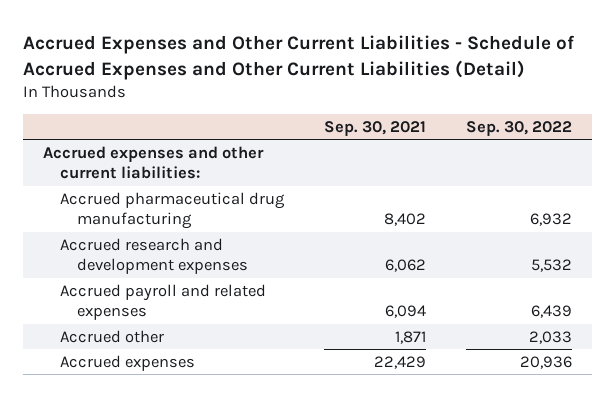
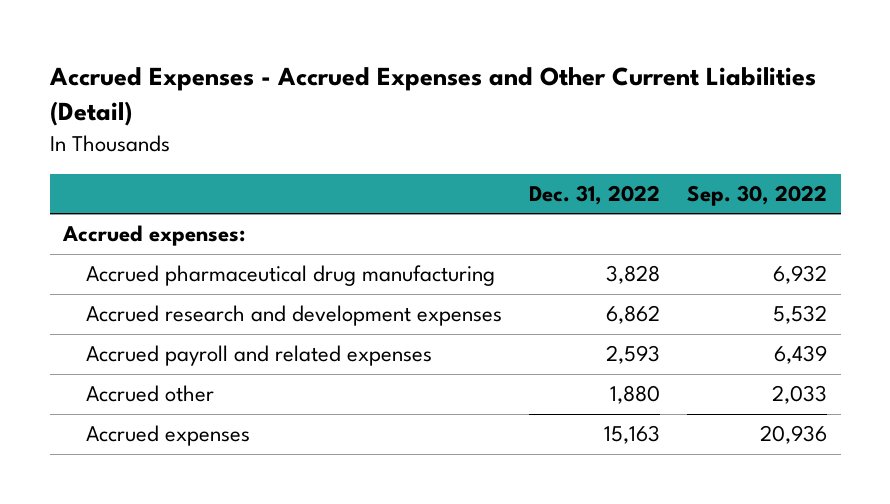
- Accrued Expenses and Other Current Liabilities - Schedule of Accrued Expenses and Other Current Liabilities (Detail)
+ Accrued Expenses - Accrued Expenses and Other Current Liabilities (Detail)
- | Sep. 30, 2021 | Sep. 30, 2022
+ | Dec. 31, 2022 | Sep. 30, 2022
- Accrued expenses and other current liabilities:
+ Accrued expenses:

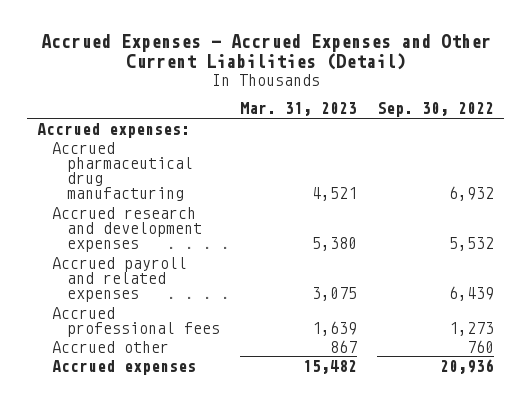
- | Dec. 31, 2022 | Sep. 30, 2022
+ | Mar. 31, 2023 | Sep. 30, 2022
- Accrued other | 1,880 | 2,033
+ Accrued professional fees | 1,639 | 1,273
+ Accrued other | 867 | 760

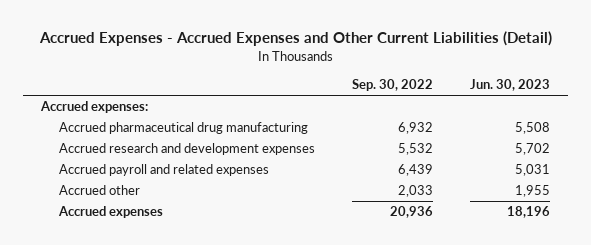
- | Mar. 31, 2023 | Sep. 30, 2022
+ | Sep. 30, 2022 | Jun. 30, 2023
- Accrued professional fees | 1,639 | 1,273
- Accrued other | 867 | 760
+ Accrued other | 2,033 | 1,955

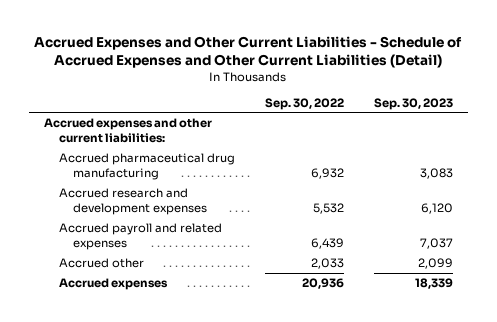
- Accrued Expenses - Accrued Expenses and Other Current Liabilities (Detail)
+ Accrued Expenses and Other Current Liabilities - Schedule of Accrued Expenses and Other Current Liabilities (Detail)
- | Sep. 30, 2022 | Jun. 30, 2023
+ | Sep. 30, 2022 | Sep. 30, 2023
- Accrued expenses:
+ Accrued expenses and other current liabilities:

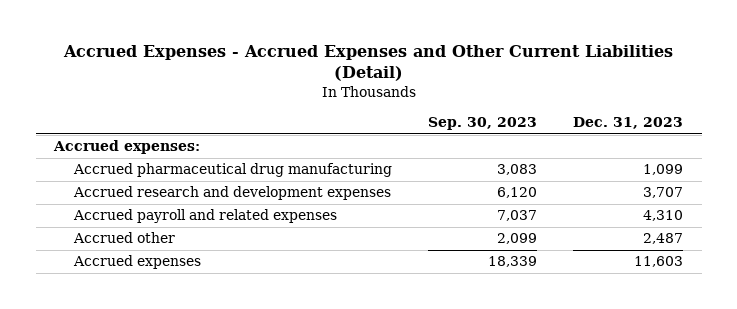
- Accrued Expenses and Other Current Liabilities - Schedule of Accrued Expenses and Other Current Liabilities (Detail)
+ Accrued Expenses - Accrued Expenses and Other Current Liabilities (Detail)
- | Sep. 30, 2022 | Sep. 30, 2023
+ | Sep. 30, 2023 | Dec. 31, 2023
- Accrued expenses and other current liabilities:
+ Accrued expenses:

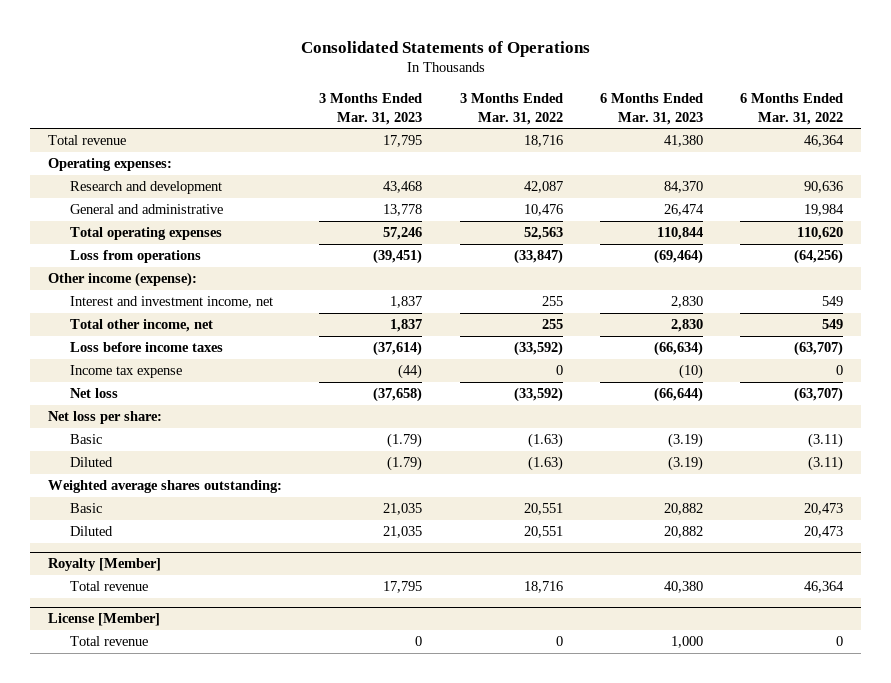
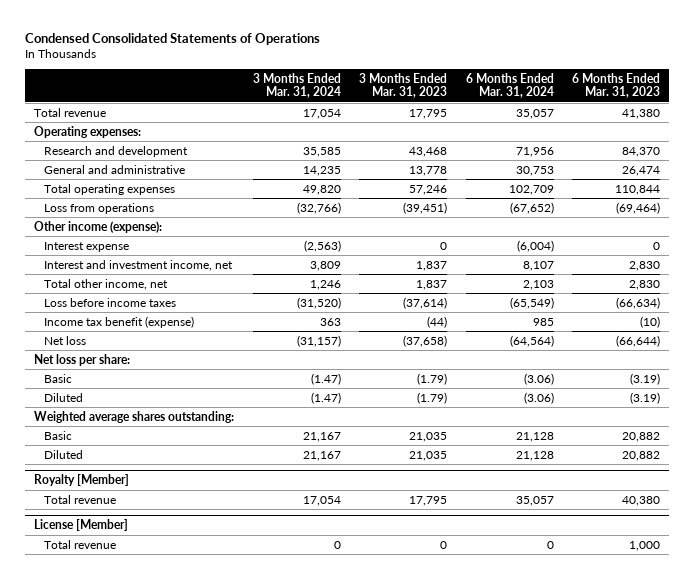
- Consolidated Statements of Operations
+ Condensed Consolidated Statements of Operations
- | 3 Months Ended Mar. 31, 2023 | 3 Months Ended Mar. 31, 2022 | 6 Months Ended Mar. 31, 2023 | 6 Months Ended Mar. 31, 2022
+ | 3 Months Ended Mar. 31, 2024 | 3 Months Ended Mar. 31, 2023 | 6 Months Ended Mar. 31, 2024 | 6 Months Ended Mar. 31, 2023
+ Interest expense | (2,563) | 0 | (6,004) | 0
- Income tax expense | (44) | 0 | (10) | 0
+ Income tax benefit (expense) | 363 | (44) | 985 | (10)

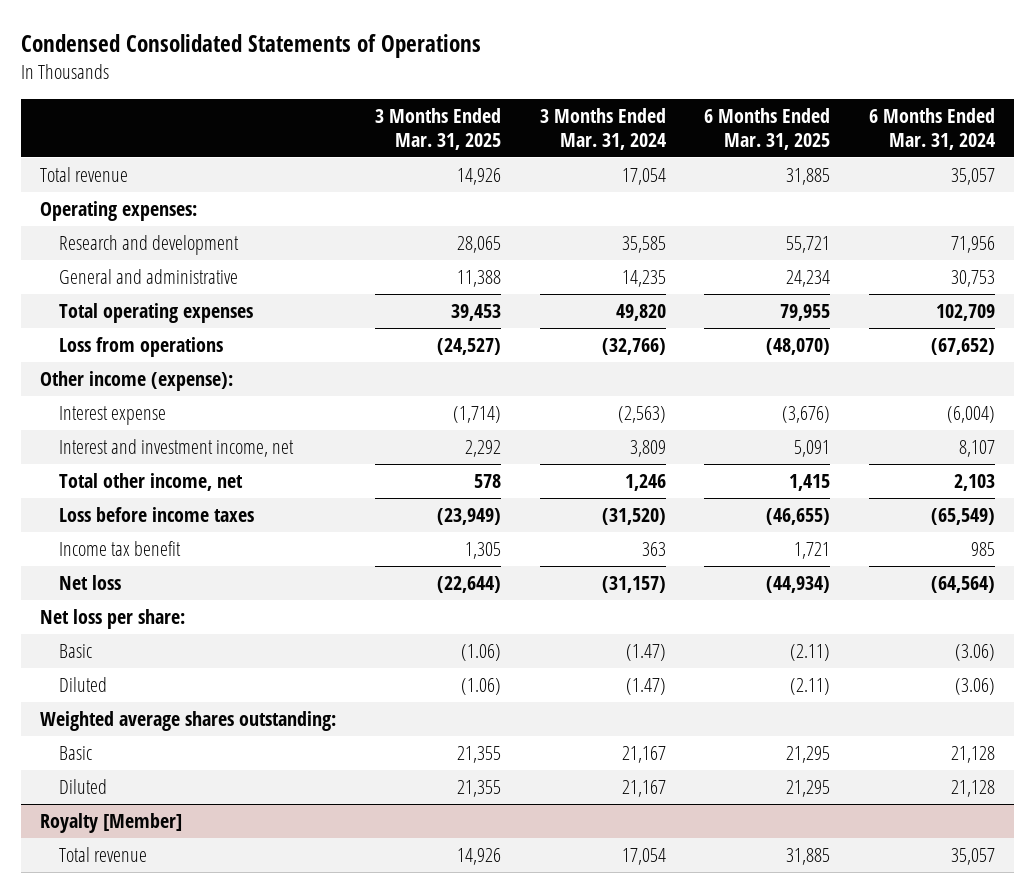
- | 3 Months Ended Mar. 31, 2024 | 3 Months Ended Mar. 31, 2023 | 6 Months Ended Mar. 31, 2024 | 6 Months Ended Mar. 31, 2023
+ | 3 Months Ended Mar. 31, 2025 | 3 Months Ended Mar. 31, 2024 | 6 Months Ended Mar. 31, 2025 | 6 Months Ended Mar. 31, 2024
- Income tax benefit (expense) | 363 | (44) | 985 | (10)
+ Income tax benefit | 1,305 | 363 | 1,721 | 985
- License [Member]
- Total revenue | 0 | 0 | 0 | 1,000

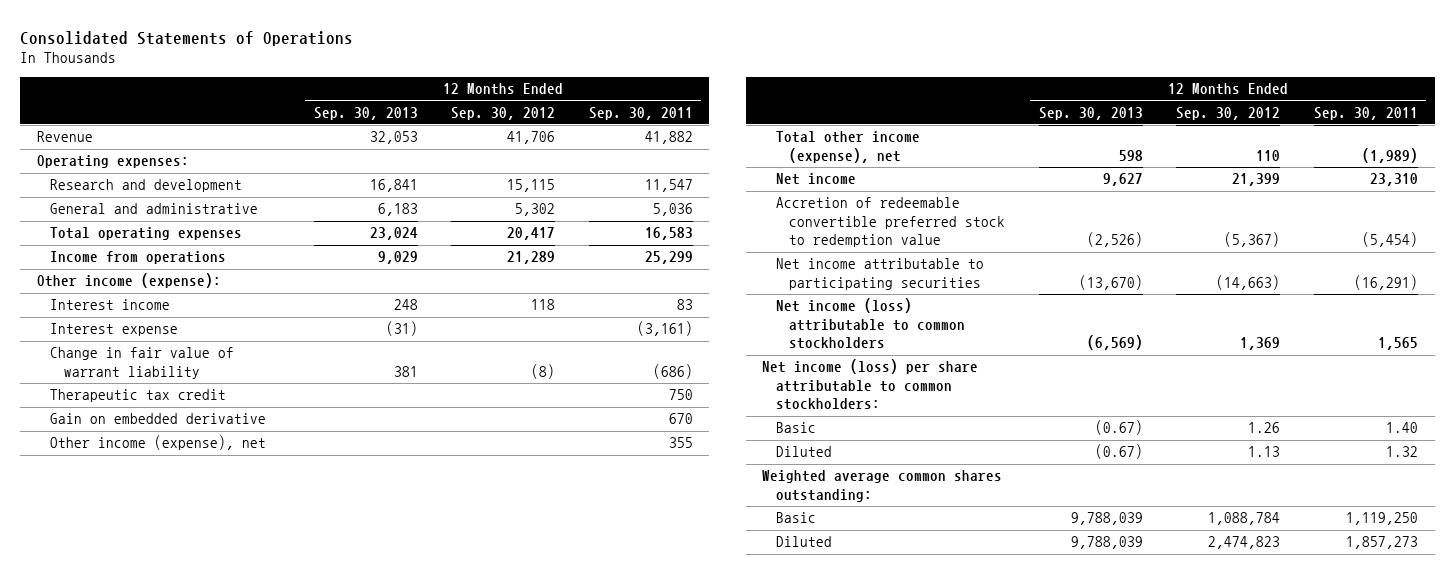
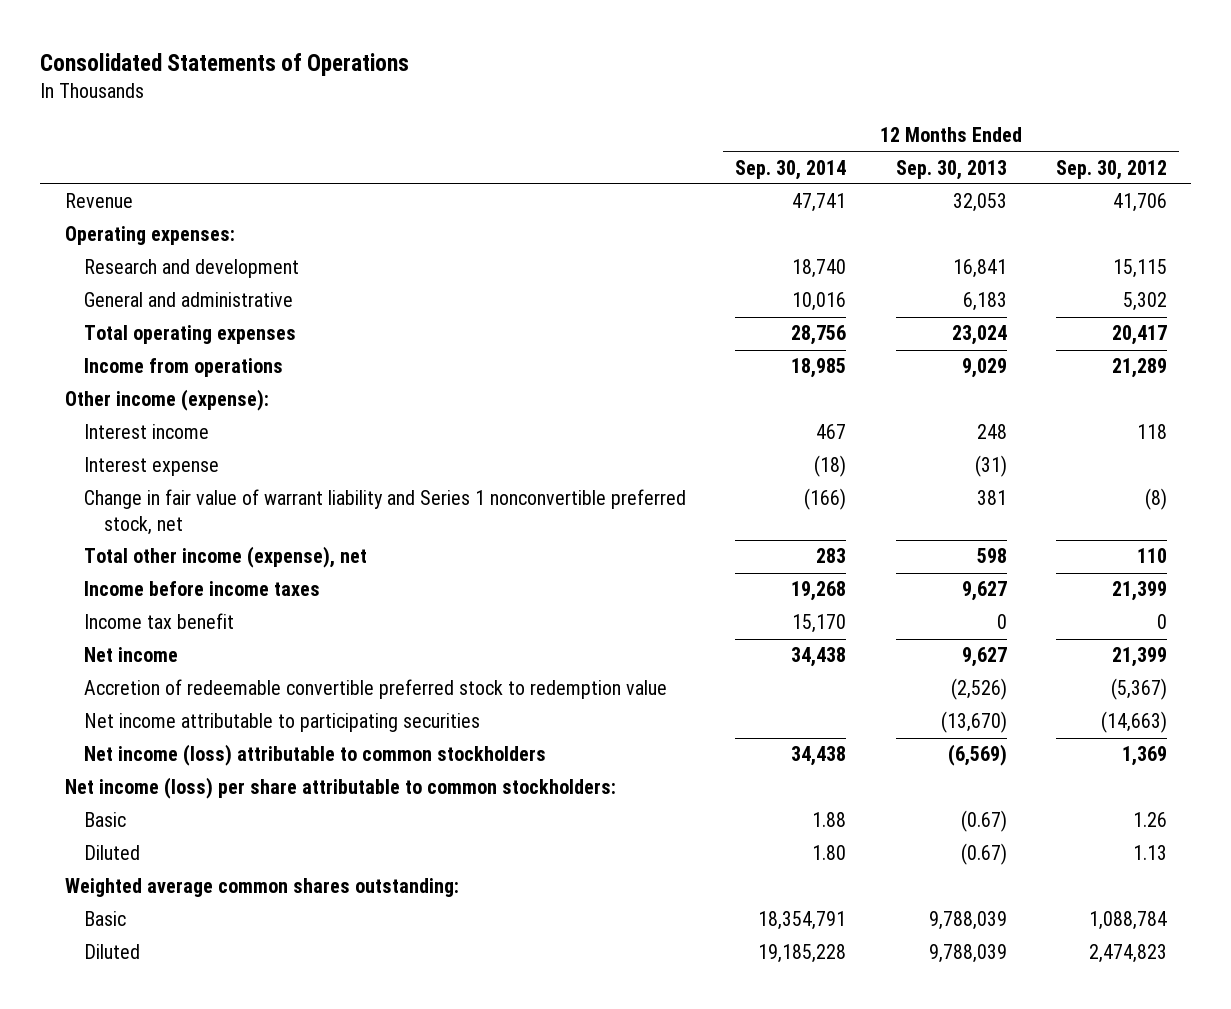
- | 12 Months Ended Sep. 30, 2013 | 12 Months Ended Sep. 30, 2012 | 12 Months Ended Sep. 30, 2011
+ | 12 Months Ended Sep. 30, 2014 | 12 Months Ended Sep. 30, 2013 | 12 Months Ended Sep. 30, 2012
- Change in fair value of warrant liability | 381 | (8) | (686)
- Therapeutic tax credit | | | 750
- Gain on embedded derivative | | | 670
- Other income (expense), net | | | 355
+ Change in fair value of warrant liability and Series 1 nonconvertible preferred stock, net | (166) | 381 | (8)
+ Income before income taxes | 19,268 | 9,627 | 21,399
+ Income tax benefit | 15,170 | 0 | 0

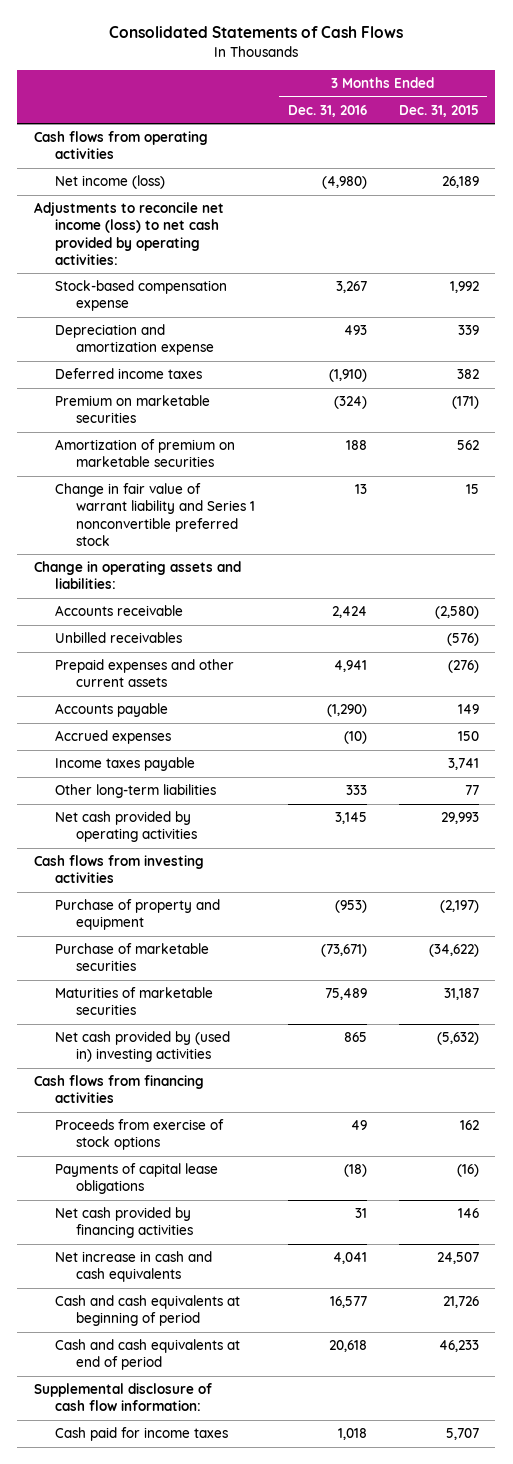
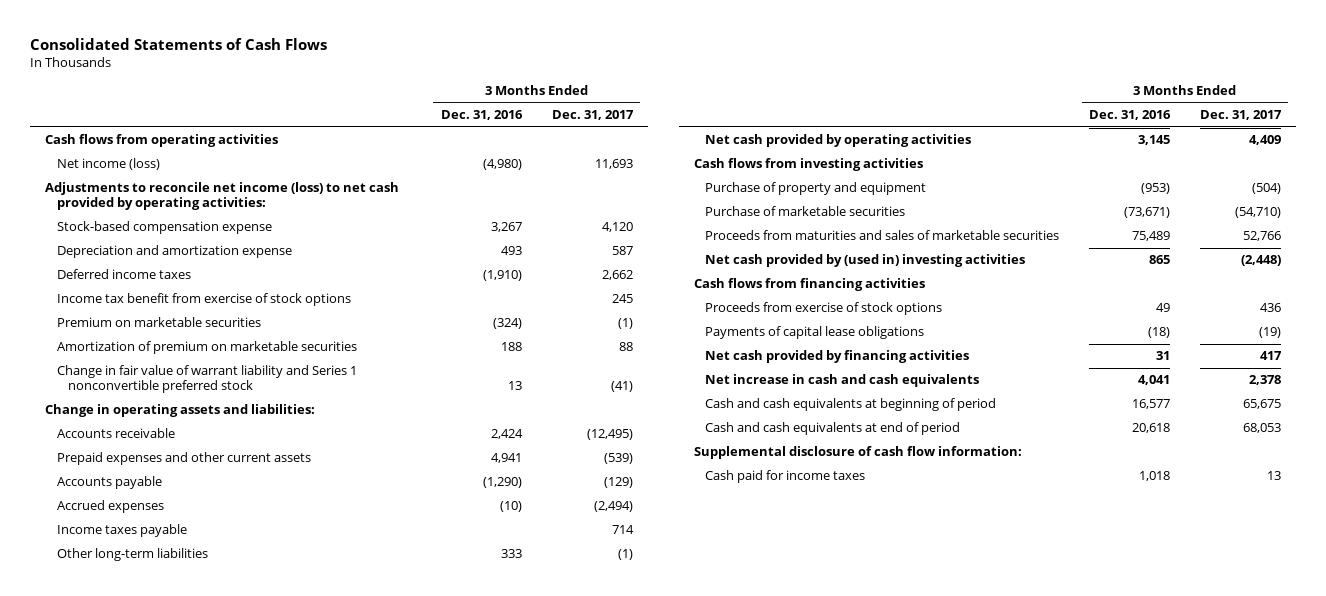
- | 3 Months Ended Dec. 31, 2016 | 3 Months Ended Dec. 31, 2015
+ | 3 Months Ended Dec. 31, 2016 | 3 Months Ended Dec. 31, 2017
+ Income tax benefit from exercise of stock options | | 245
- Unbilled receivables | | (576)
- Maturities of marketable securities | 75,489 | 31,187
+ Proceeds from maturities and sales of marketable securities | 75,489 | 52,766

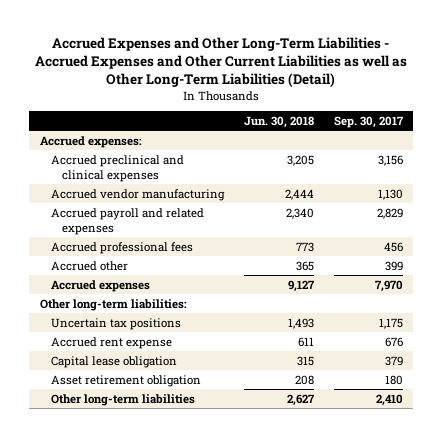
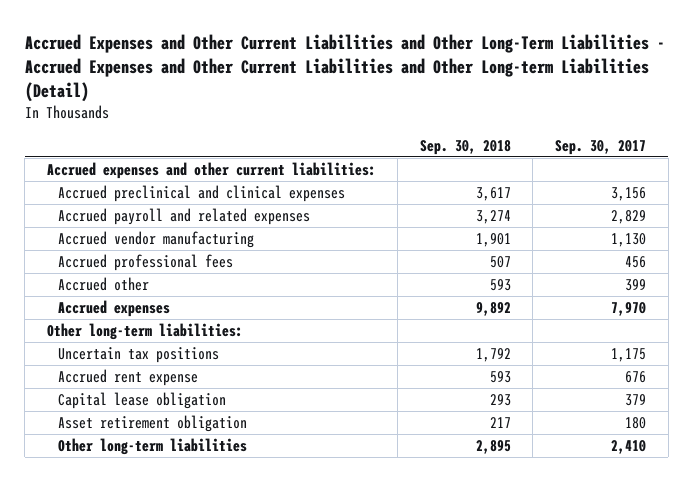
- Accrued Expenses and Other Long-Term Liabilities - Accrued Expenses and Other Current Liabilities as well as Other Long-Term Liabilities (Detail)
+ Accrued Expenses and Other Current Liabilities and Other Long-Term Liabilities - Accrued Expenses and Other Current Liabilities and Other Long-term Liabilities (Detail)
- | Jun. 30, 2018 | Sep. 30, 2017
+ | Sep. 30, 2018 | Sep. 30, 2017
- Accrued expenses:
+ Accrued expenses and other current liabilities:
moved down: Accrued vendor manufacturing | 1,901 | 1,130

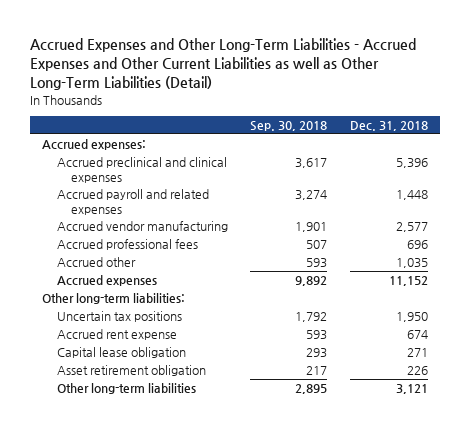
- Accrued Expenses and Other Current Liabilities and Other Long-Term Liabilities - Accrued Expenses and Other Current Liabilities and Other Long-term Liabilities (Detail)
+ Accrued Expenses and Other Long-Term Liabilities - Accrued Expenses and Other Current Liabilities as well as Other Long-Term Liabilities (Detail)
- | Sep. 30, 2018 | Sep. 30, 2017
+ | Sep. 30, 2018 | Dec. 31, 2018
- Accrued expenses and other current liabilities:
+ Accrued expenses:

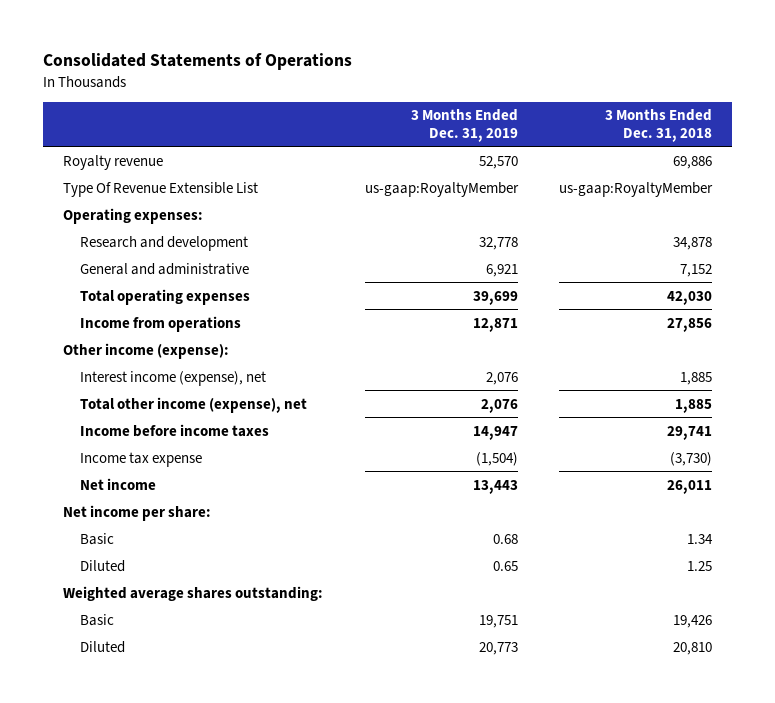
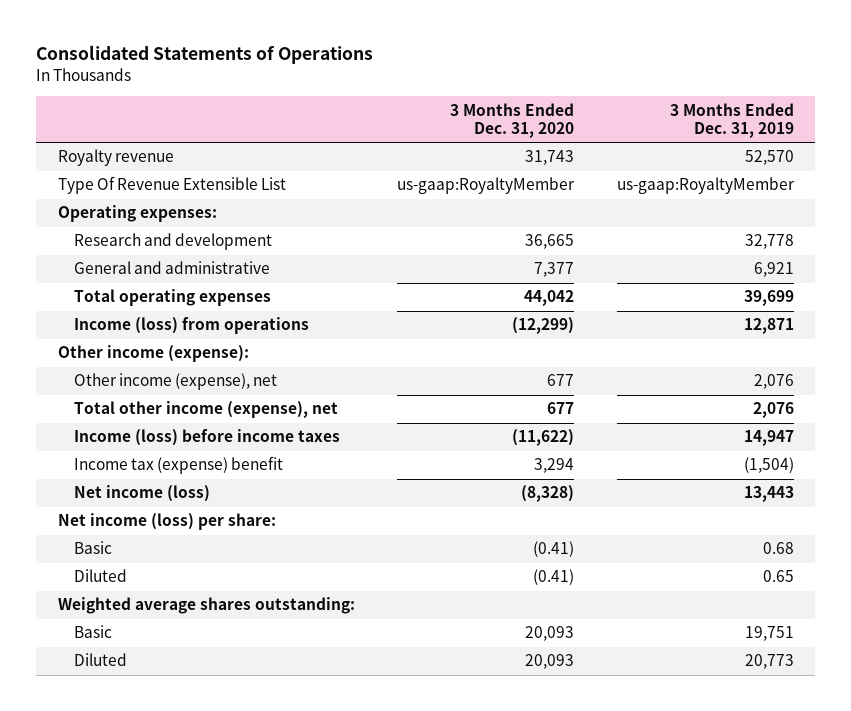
- | 3 Months Ended Dec. 31, 2019 | 3 Months Ended Dec. 31, 2018
+ | 3 Months Ended Dec. 31, 2020 | 3 Months Ended Dec. 31, 2019
- Income from operations | 12,871 | 27,856
+ Income (loss) from operations | (12,299) | 12,871
- Interest income (expense), net | 2,076 | 1,885
+ Other income (expense), net | 677 | 2,076
- Income before income taxes | 14,947 | 29,741
- Income tax expense | (1,504) | (3,730)
- Net income | 13,443 | 26,011
- Net income per share:
+ Income (loss) before income taxes | (11,622) | 14,947
+ Income tax (expense) benefit | 3,294 | (1,504)
+ Net income (loss) | (8,328) | 13,443
+ Net income (loss) per share:

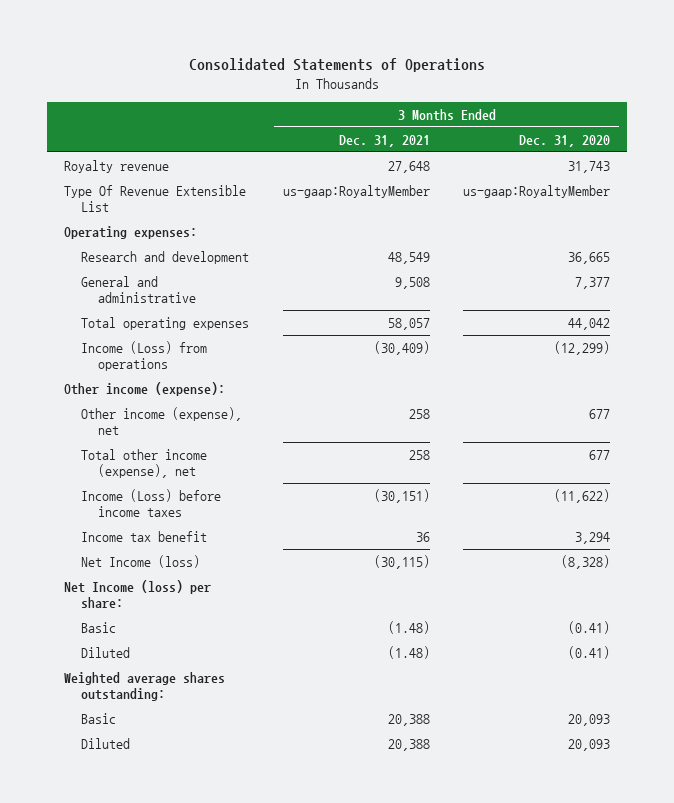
- | 3 Months Ended Dec. 31, 2020 | 3 Months Ended Dec. 31, 2019
+ | 3 Months Ended Dec. 31, 2021 | 3 Months Ended Dec. 31, 2020
- Income (loss) from operations | (12,299) | 12,871
+ Income (Loss) from operations | (30,409) | (12,299)
- Income (loss) before income taxes | (11,622) | 14,947
- Income tax (expense) benefit | 3,294 | (1,504)
- Net income (loss) | (8,328) | 13,443
- Net income (loss) per share:
+ Income (Loss) before income taxes | (30,151) | (11,622)
+ Income tax benefit | 36 | 3,294
+ Net Income (loss) | (30,115) | (8,328)
+ Net Income (loss) per share:

